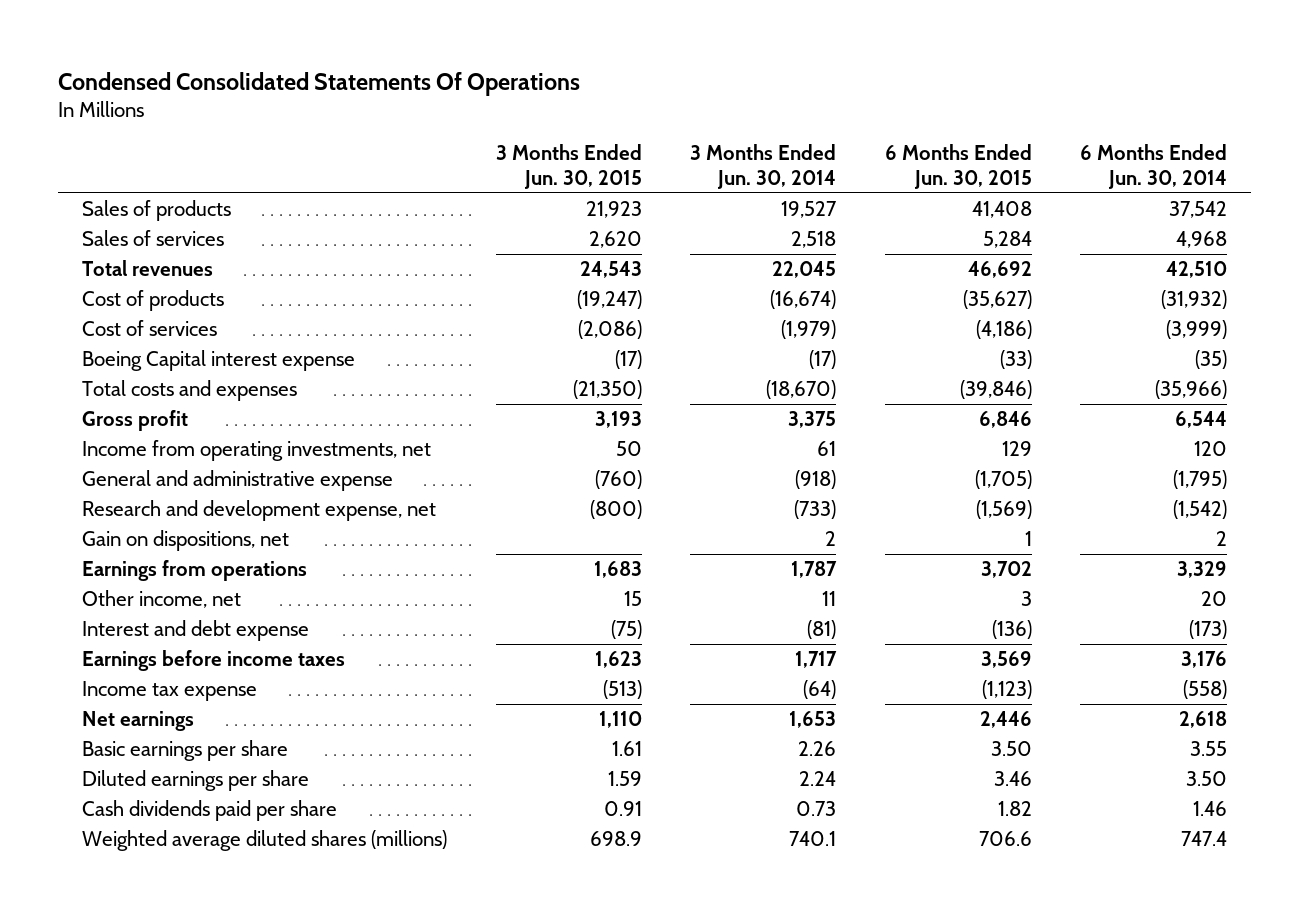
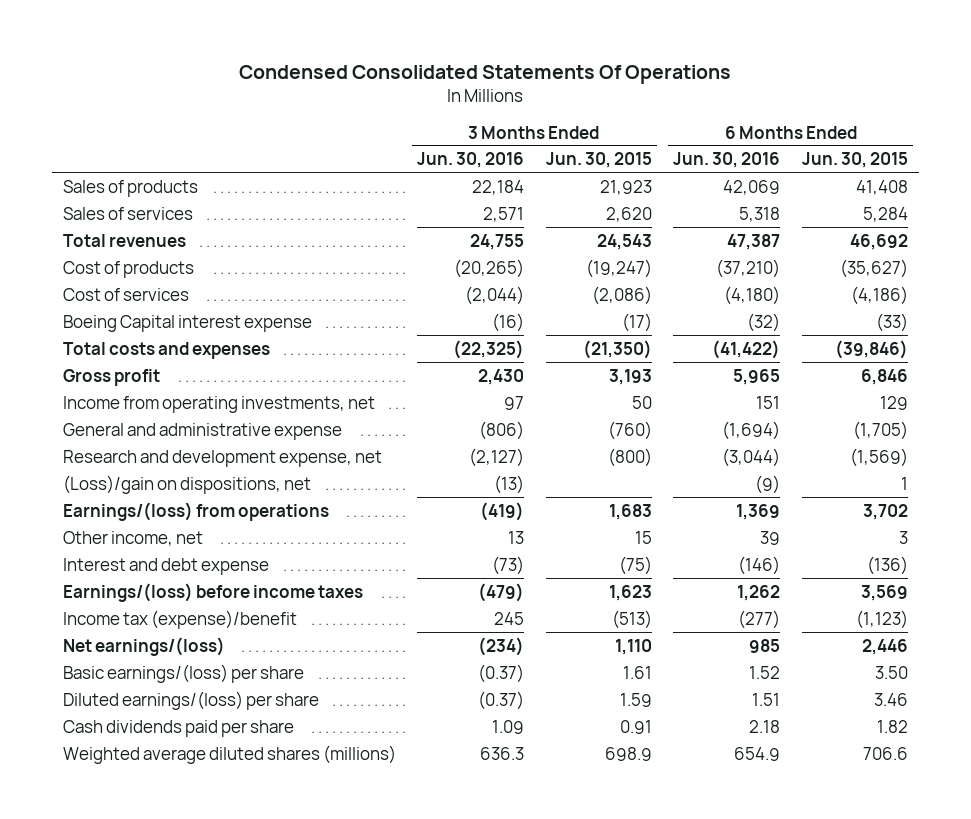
- | 3 Months Ended Jun. 30, 2015 | 3 Months Ended Jun. 30, 2014 | 6 Months Ended Jun. 30, 2015 | 6 Months Ended Jun. 30, 2014
+ | 3 Months Ended Jun. 30, 2016 | 3 Months Ended Jun. 30, 2015 | 6 Months Ended Jun. 30, 2016 | 6 Months Ended Jun. 30, 2015
- Gain on dispositions, net | | 2 | 1 | 2
- Earnings from operations | 1,683 | 1,787 | 3,702 | 3,329
+ (Loss)/gain on dispositions, net | (13) | | (9) | 1
+ Earnings/(loss) from operations | (419) | 1,683 | 1,369 | 3,702
- Earnings before income taxes | 1,623 | 1,717 | 3,569 | 3,176
- Income tax expense | (513) | (64) | (1,123) | (558)
- Net earnings | 1,110 | 1,653 | 2,446 | 2,618
- Basic earnings per share | 1.61 | 2.26 | 3.50 | 3.55
- Diluted earnings per share | 1.59 | 2.24 | 3.46 | 3.50
+ Earnings/(loss) before income taxes | (479) | 1,623 | 1,262 | 3,569
+ Income tax (expense)/benefit | 245 | (513) | (277) | (1,123)
+ Net earnings/(loss) | (234) | 1,110 | 985 | 2,446
+ Basic earnings/(loss) per share | (0.37) | 1.61 | 1.52 | 3.50
+ Diluted earnings/(loss) per share | (0.37) | 1.59 | 1.51 | 3.46

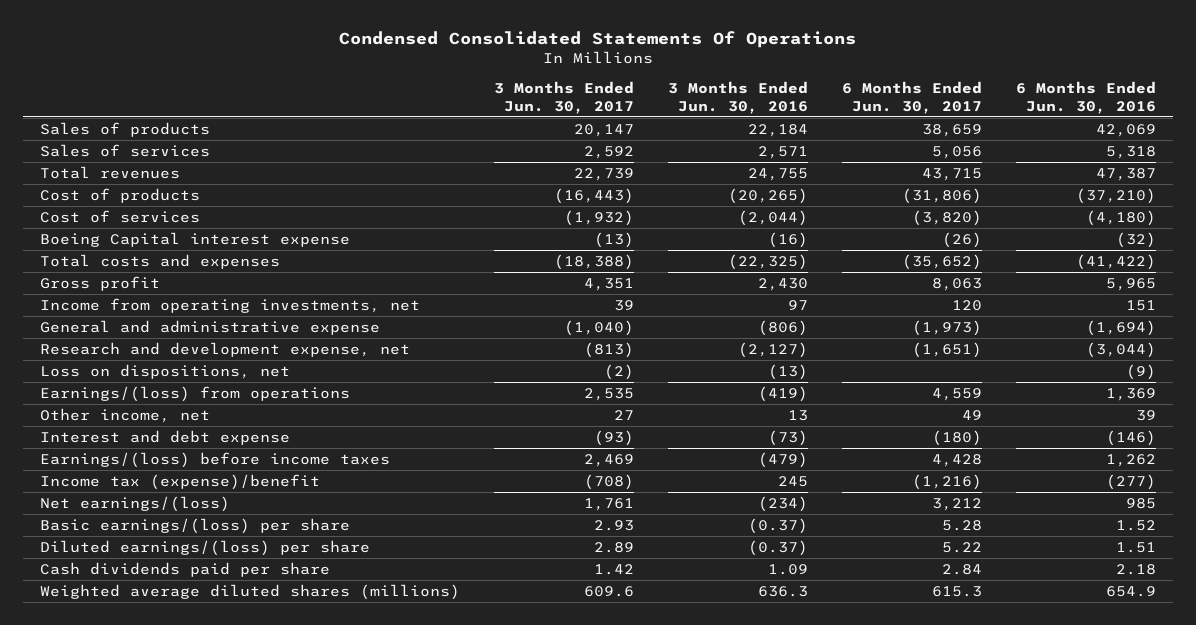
- | 3 Months Ended Jun. 30, 2016 | 3 Months Ended Jun. 30, 2015 | 6 Months Ended Jun. 30, 2016 | 6 Months Ended Jun. 30, 2015
+ | 3 Months Ended Jun. 30, 2017 | 3 Months Ended Jun. 30, 2016 | 6 Months Ended Jun. 30, 2017 | 6 Months Ended Jun. 30, 2016
- (Loss)/gain on dispositions, net | (13) | | (9) | 1
+ Loss on dispositions, net | (2) | (13) | | (9)

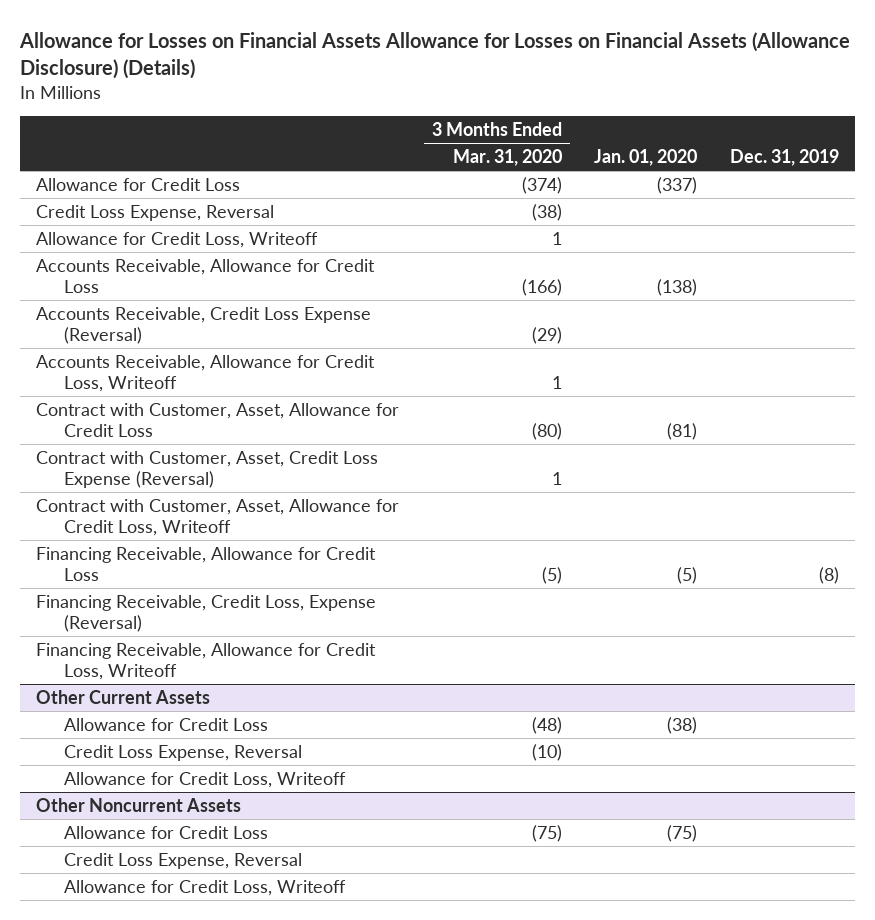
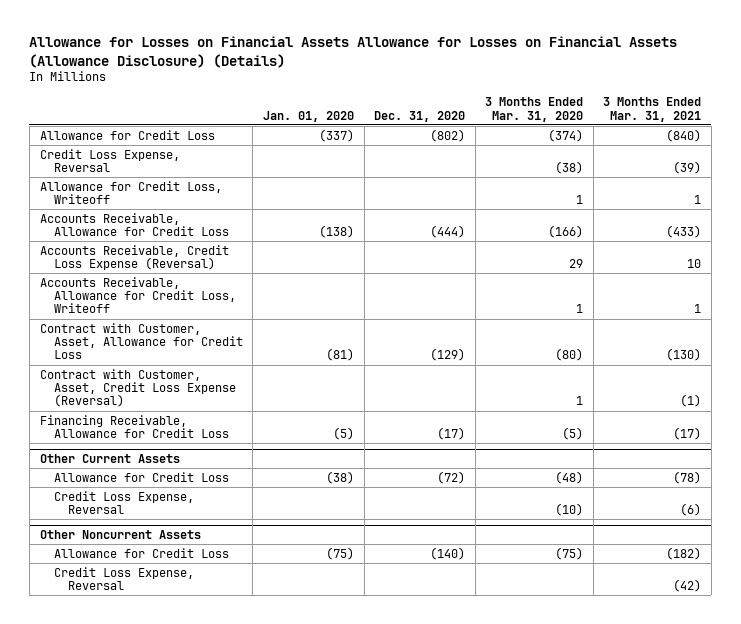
- | 3 Months Ended Mar. 31, 2020 | Jan. 01, 2020 | Dec. 31, 2019
+ | Jan. 01, 2020 | Dec. 31, 2020 | 3 Months Ended Mar. 31, 2020 | 3 Months Ended Mar. 31, 2021
- Accounts Receivable, Credit Loss Expense (Reversal) | (29) | |
+ Accounts Receivable, Credit Loss Expense (Reversal) | | | 29 | 10
- Contract with Customer, Asset, Allowance for Credit Loss, Writeoff
- Financing Receivable, Credit Loss, Expense (Reversal)
- Financing Receivable, Allowance for Credit Loss, Writeoff
@ Other Current Assets
- Allowance for Credit Loss, Writeoff
@ Other Noncurrent Assets
- Allowance for Credit Loss, Writeoff

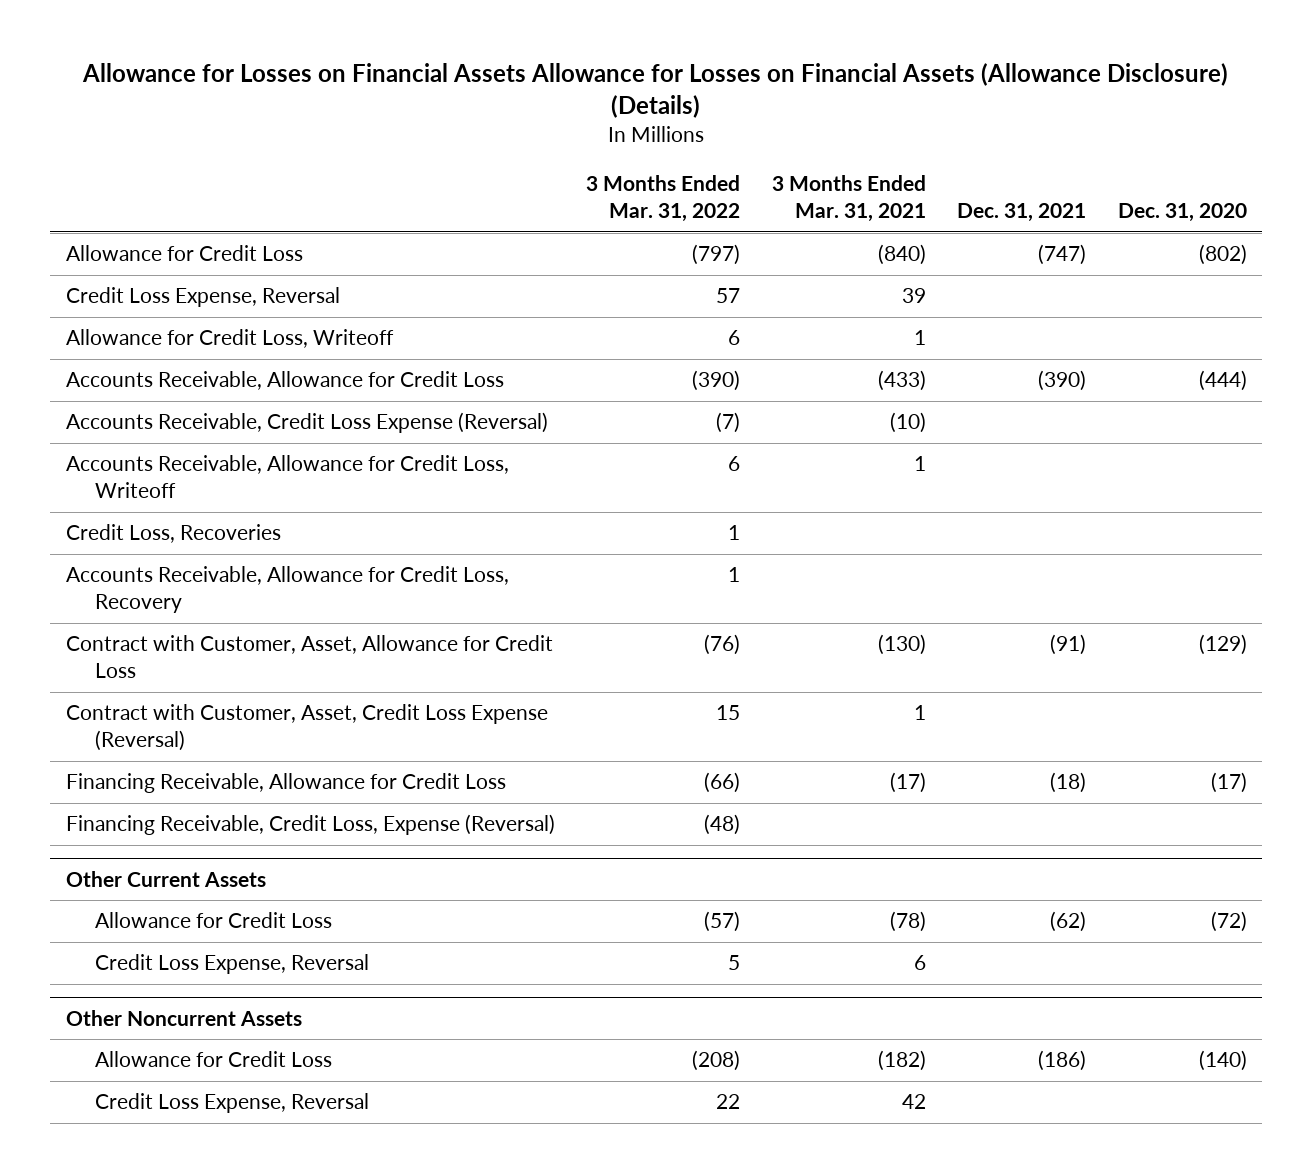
- | Jan. 01, 2020 | Dec. 31, 2020 | 3 Months Ended Mar. 31, 2020 | 3 Months Ended Mar. 31, 2021
+ | 3 Months Ended Mar. 31, 2022 | 3 Months Ended Mar. 31, 2021 | Dec. 31, 2021 | Dec. 31, 2020
- Credit Loss Expense, Reversal | | | (38) | (39)
+ Credit Loss Expense, Reversal | 57 | 39 | |
- Accounts Receivable, Credit Loss Expense (Reversal) | | | 29 | 10
+ Accounts Receivable, Credit Loss Expense (Reversal) | (7) | (10) | |
+ Credit Loss, Recoveries | 1 | | |
+ Accounts Receivable, Allowance for Credit Loss, Recovery | 1 | | |
- Contract with Customer, Asset, Credit Loss Expense (Reversal) | | | 1 | (1)
+ Contract with Customer, Asset, Credit Loss Expense (Reversal) | 15 | 1 | |
+ Financing Receivable, Credit Loss, Expense (Reversal) | (48) | | |
@ Other Current Assets
- Credit Loss Expense, Reversal | | | (10) | (6)
+ Credit Loss Expense, Reversal | 5 | 6 | |
@ Other Noncurrent Assets
- Credit Loss Expense, Reversal | | | | (42)
+ Credit Loss Expense, Reversal | 22 | 42 | |

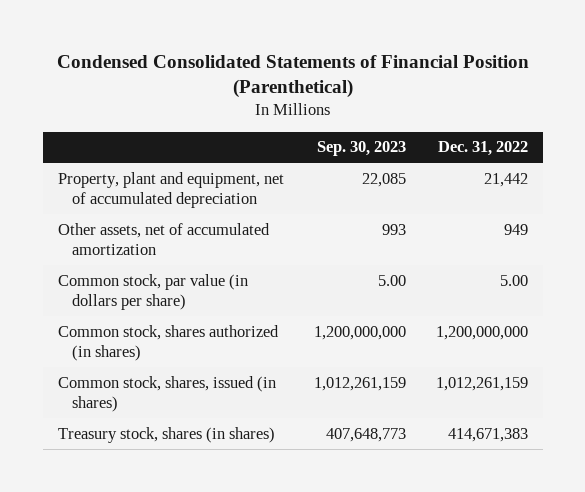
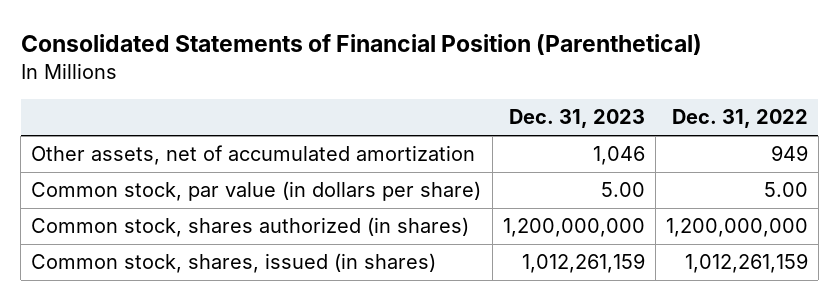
- Condensed Consolidated Statements of Financial Position (Parenthetical)
+ Consolidated Statements of Financial Position (Parenthetical)
- | Sep. 30, 2023 | Dec. 31, 2022
+ | Dec. 31, 2023 | Dec. 31, 2022
- Property, plant and equipment, net of accumulated depreciation | 22,085 | 21,442
- Treasury stock, shares (in shares) | 407,648,773 | 414,671,383

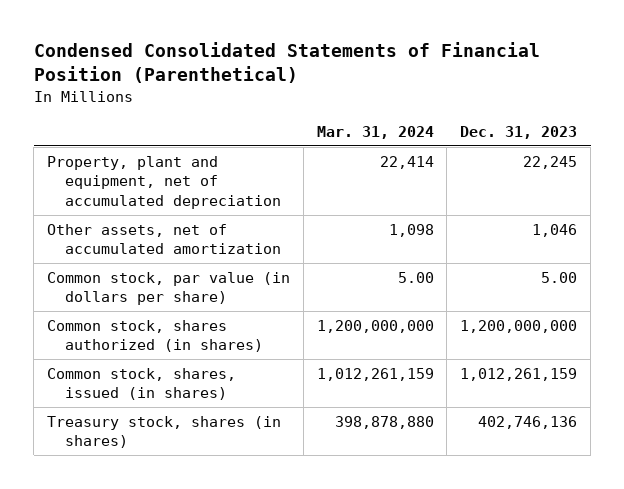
- Consolidated Statements of Financial Position (Parenthetical)
+ Condensed Consolidated Statements of Financial Position (Parenthetical)
- | Dec. 31, 2023 | Dec. 31, 2022
+ | Mar. 31, 2024 | Dec. 31, 2023
+ Property, plant and equipment, net of accumulated depreciation | 22,414 | 22,245
+ Treasury stock, shares (in shares) | 398,878,880 | 402,746,136

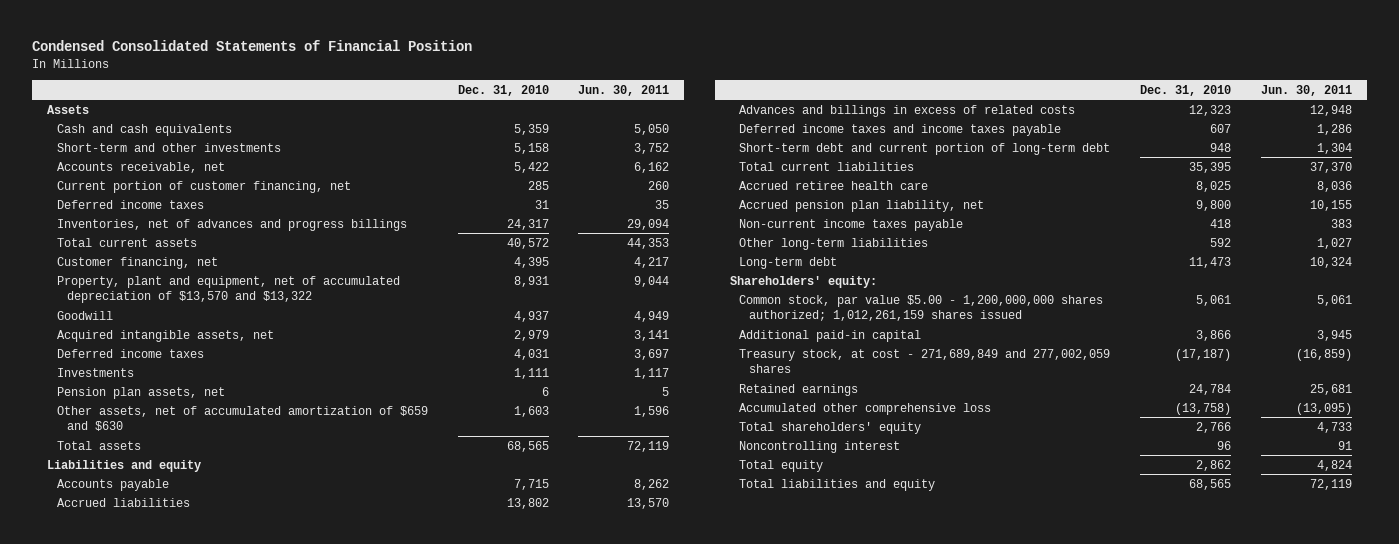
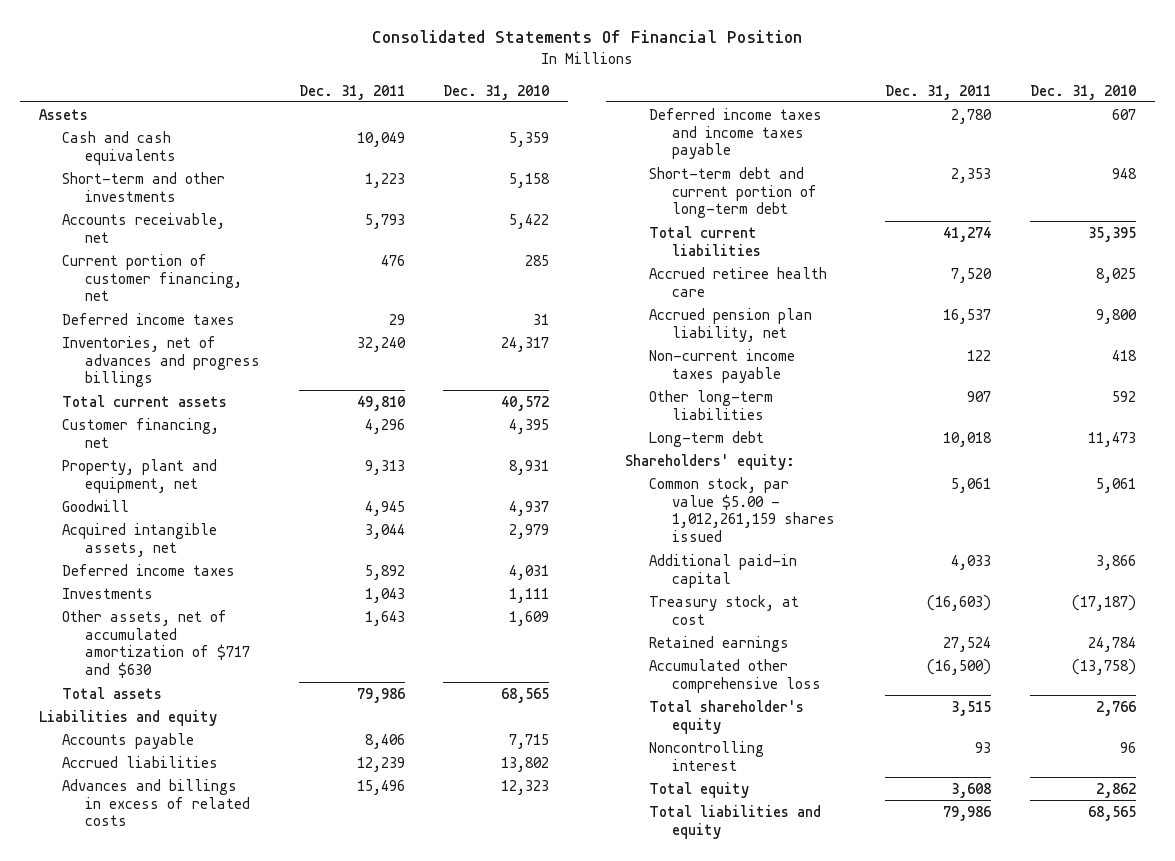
- Condensed Consolidated Statements of Financial Position
+ Consolidated Statements Of Financial Position
- | Dec. 31, 2010 | Jun. 30, 2011
+ | Dec. 31, 2011 | Dec. 31, 2010
- Property, plant and equipment, net of accumulated depreciation of $13,570 and $13,322 | 8,931 | 9,044
+ Property, plant and equipment, net | 9,313 | 8,931
- Pension plan assets, net | 6 | 5
- Other assets, net of accumulated amortization of $659 and $630 | 1,603 | 1,596
+ Other assets, net of accumulated amortization of $717 and $630 | 1,643 | 1,609
- Common stock, par value $5.00 - 1,200,000,000 shares authorized; 1,012,261,159 shares issued | 5,061 | 5,061
+ Common stock, par value $5.00 - 1,012,261,159 shares issued | 5,061 | 5,061
- Treasury stock, at cost - 271,689,849 and 277,002,059 shares | (17,187) | (16,859)
+ Treasury stock, at cost | (16,603) | (17,187)
- Total shareholders' equity | 2,766 | 4,733
+ Total shareholder's equity | 3,515 | 2,766

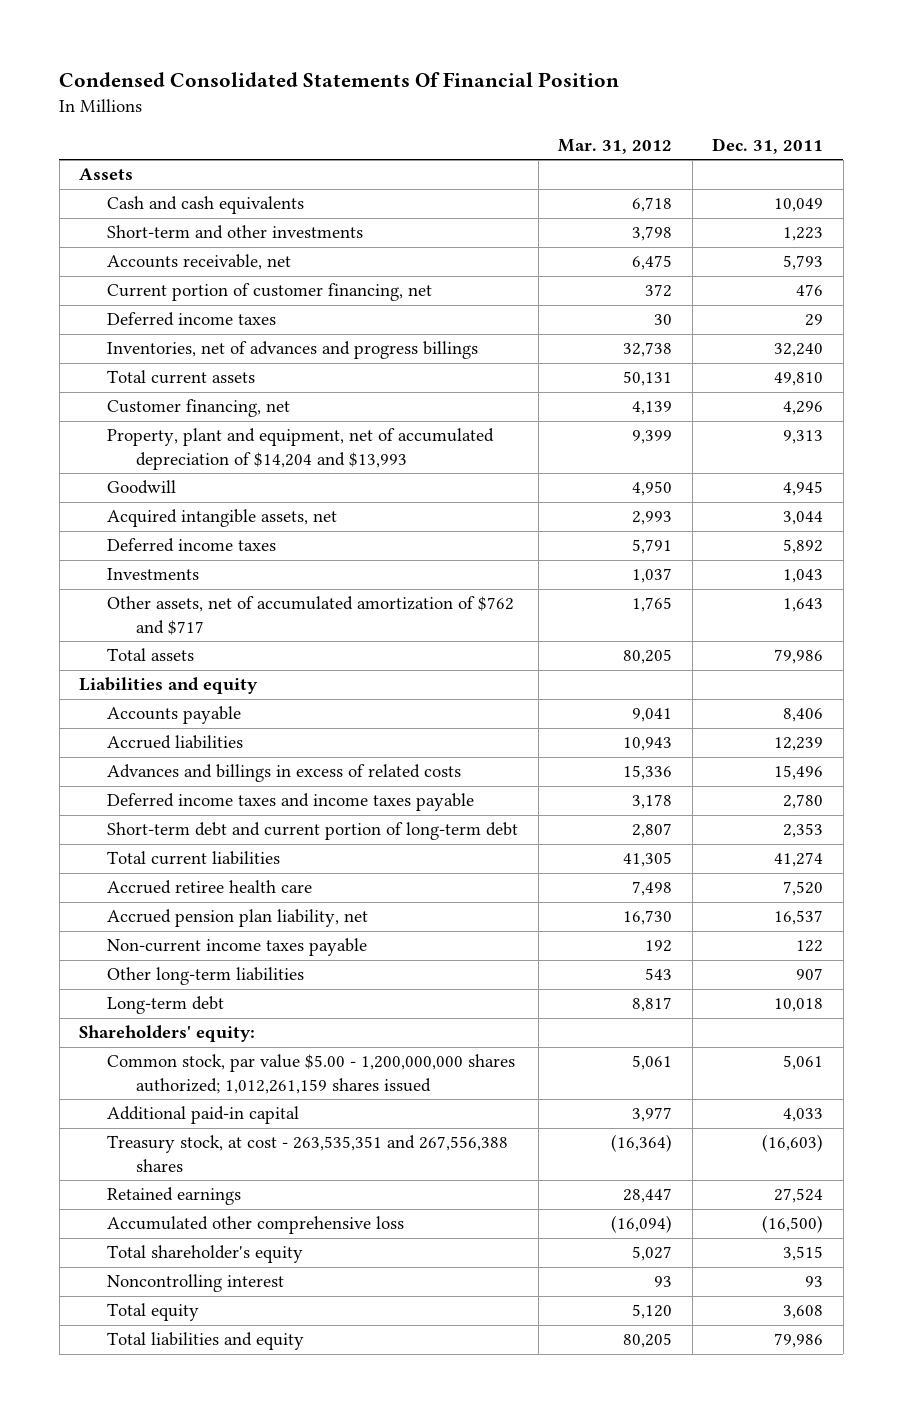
- Consolidated Statements Of Financial Position
+ Condensed Consolidated Statements Of Financial Position
- | Dec. 31, 2011 | Dec. 31, 2010
+ | Mar. 31, 2012 | Dec. 31, 2011
- Property, plant and equipment, net | 9,313 | 8,931
+ Property, plant and equipment, net of accumulated depreciation of $14,204 and $13,993 | 9,399 | 9,313
- Other assets, net of accumulated amortization of $717 and $630 | 1,643 | 1,609
+ Other assets, net of accumulated amortization of $762 and $717 | 1,765 | 1,643
- Common stock, par value $5.00 - 1,012,261,159 shares issued | 5,061 | 5,061
+ Common stock, par value $5.00 - 1,200,000,000 shares authorized; 1,012,261,159 shares issued | 5,061 | 5,061
- Treasury stock, at cost | (16,603) | (17,187)
+ Treasury stock, at cost - 263,535,351 and 267,556,388 shares | (16,364) | (16,603)

